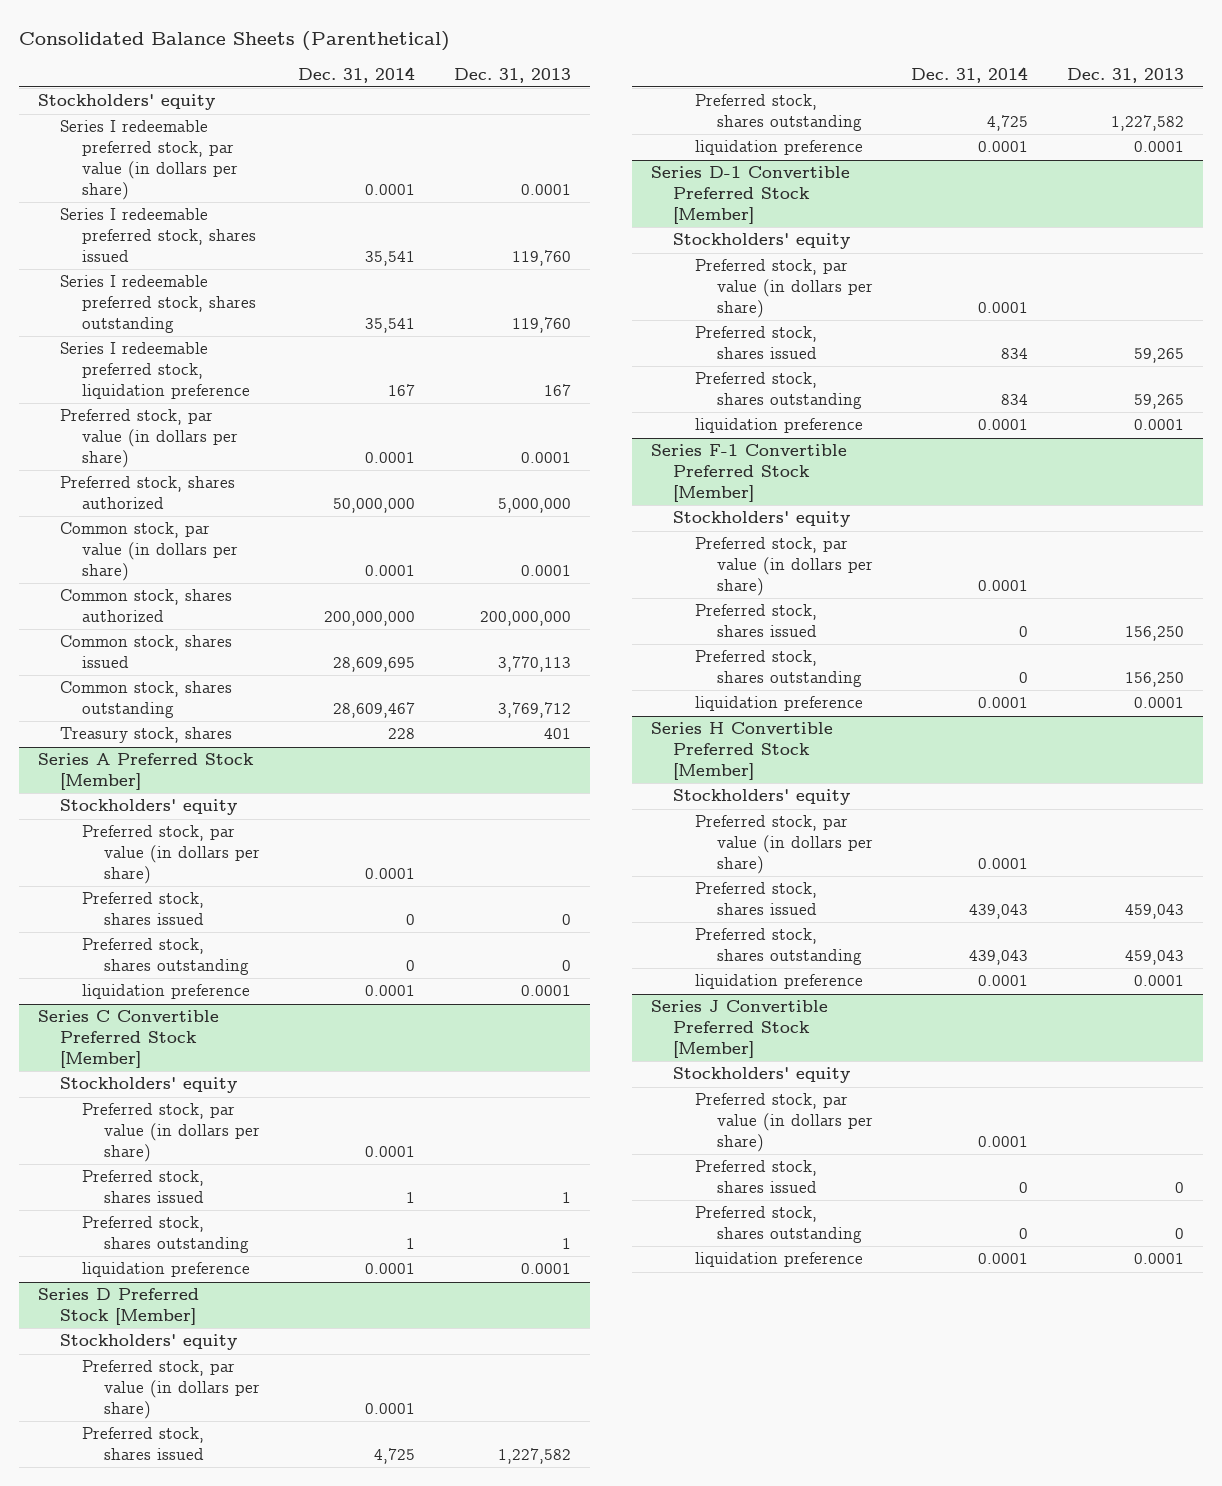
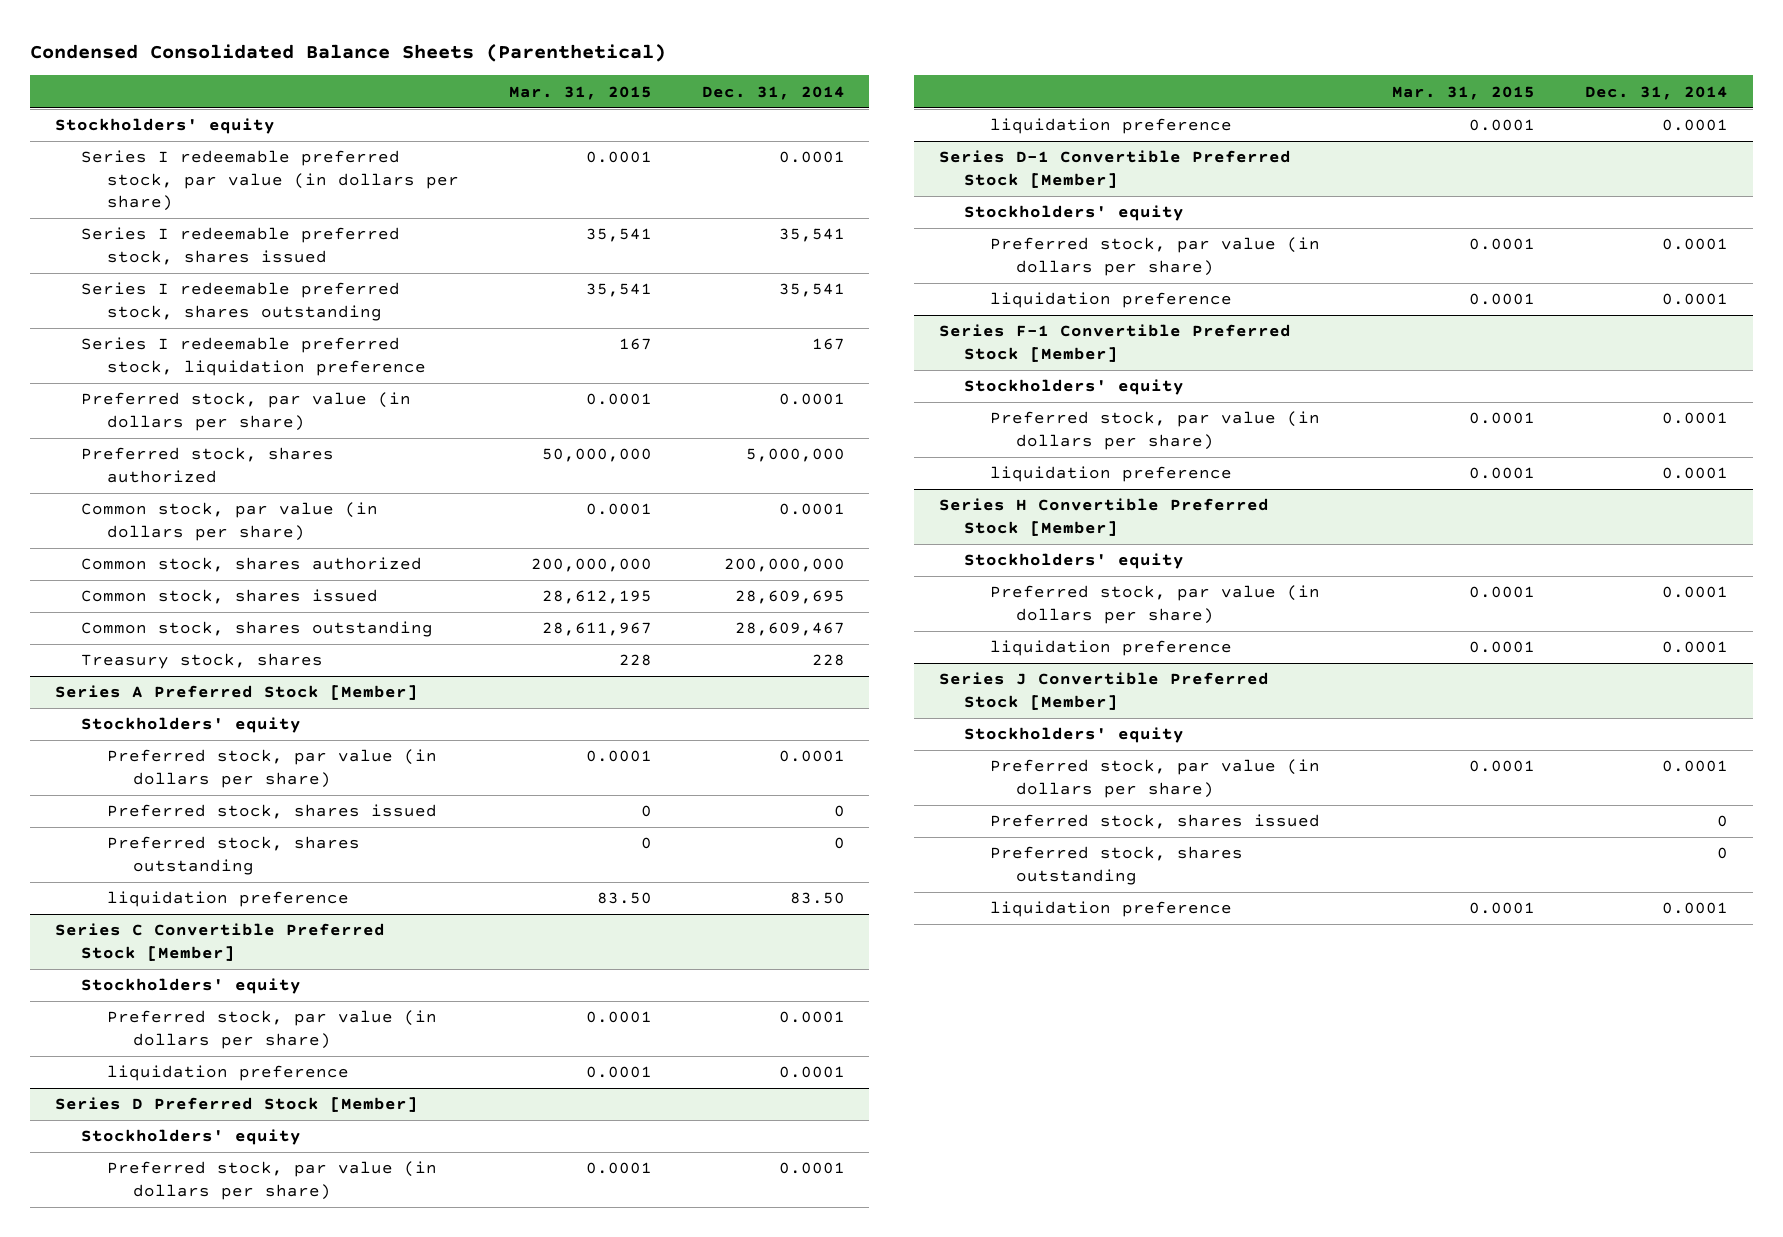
- Consolidated Balance Sheets (Parenthetical)
+ Condensed Consolidated Balance Sheets (Parenthetical)
- | Dec. 31, 2014 | Dec. 31, 2013
+ | Mar. 31, 2015 | Dec. 31, 2014
- Preferred stock, shares authorized | 50,000,000 | 5,000,000
+ Preferred stock, shares authorized | 50,000,000 | 5,000,000
@ Series A Preferred Stock [Member]
- liquidation preference | 0.0001 | 0.0001
+ liquidation preference | 83.50 | 83.50
@ Series C Convertible Preferred Stock [Member]
- Preferred stock, shares issued | 1 | 1
- Preferred stock, shares outstanding | 1 | 1
@ Series D Preferred Stock [Member]
- Preferred stock, shares issued | 4,725 | 1,227,582
- Preferred stock, shares outstanding | 4,725 | 1,227,582
@ Series D-1 Convertible Preferred Stock [Member]
- Preferred stock, shares issued | 834 | 59,265
- Preferred stock, shares outstanding | 834 | 59,265
@ Series F-1 Convertible Preferred Stock [Member]
- Preferred stock, shares issued | 0 | 156,250
- Preferred stock, shares outstanding | 0 | 156,250
@ Series H Convertible Preferred Stock [Member]
- Preferred stock, shares issued | 439,043 | 459,043
- Preferred stock, shares outstanding | 439,043 | 459,043

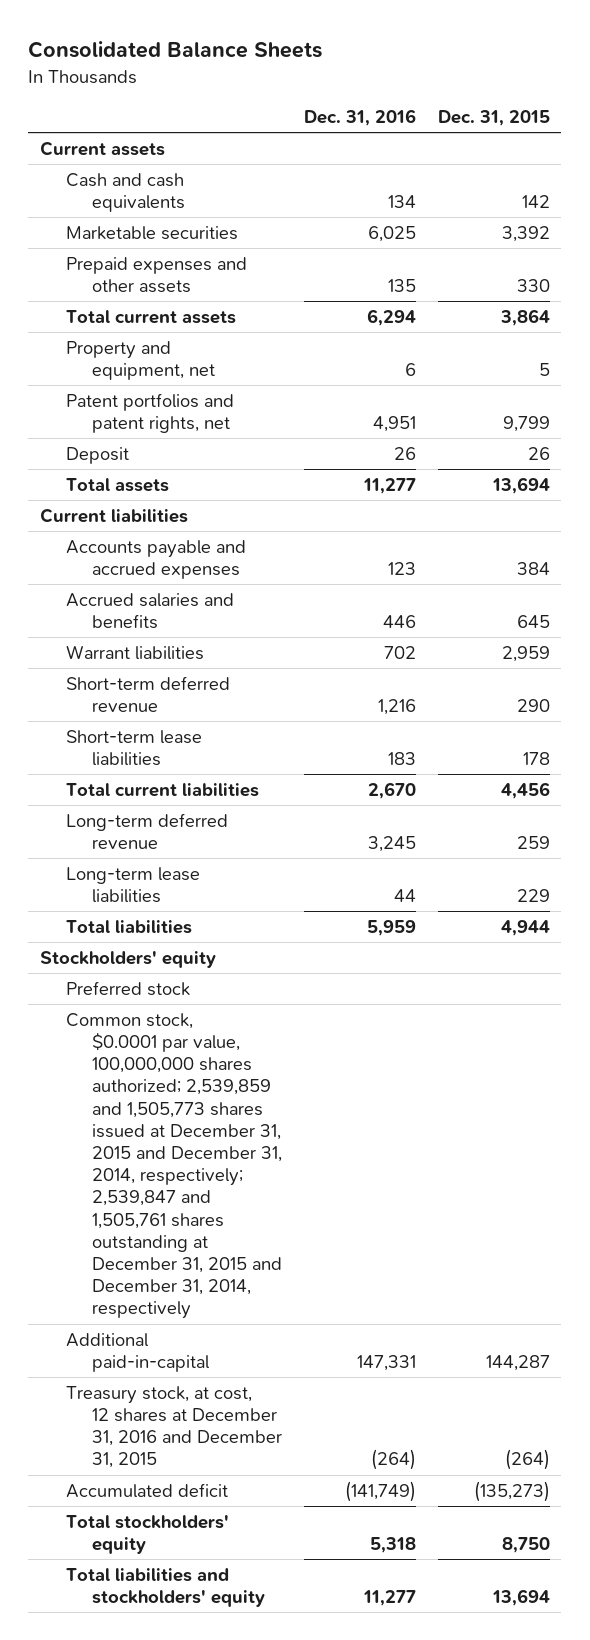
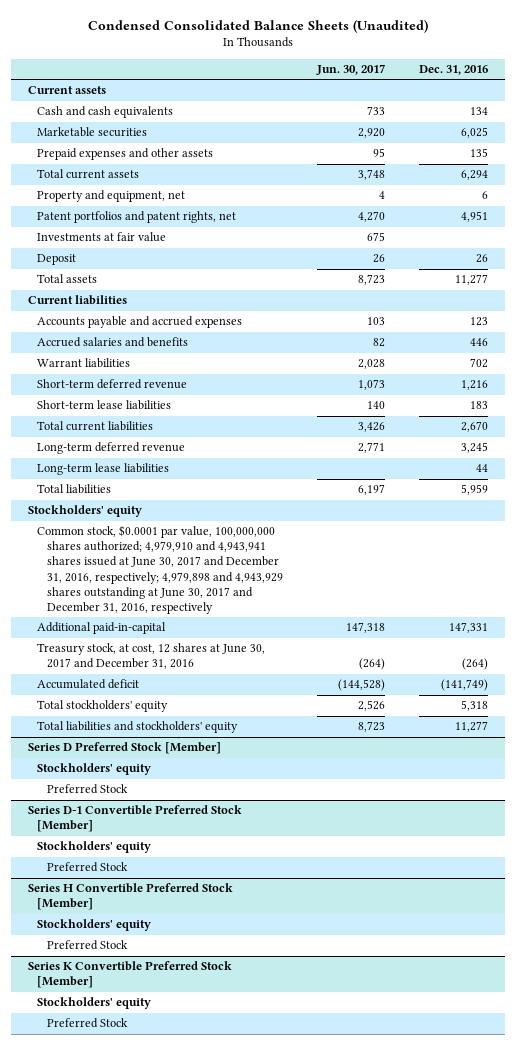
- Consolidated Balance Sheets
+ Condensed Consolidated Balance Sheets (Unaudited)
- | Dec. 31, 2016 | Dec. 31, 2015
+ | Jun. 30, 2017 | Dec. 31, 2016
+ Investments at fair value | 675 |
- Preferred stock
- Common stock, $0.0001 par value, 100,000,000 shares authorized; 2,539,859 and 1,505,773 shares issued at December 31, 2015 and December 31, 2014, respectively; 2,539,847 and 1,505,761 shares outstanding at December 31, 2015 and December 31, 2014, respectively
+ Common stock, $0.0001 par value, 100,000,000 shares authorized; 4,979,910 and 4,943,941 shares issued at June 30, 2017 and December 31, 2016, respectively; 4,979,898 and 4,943,929 shares outstanding at June 30, 2017 and December 31, 2016, respectively
- Treasury stock, at cost, 12 shares at December 31, 2016 and December 31, 2015 | (264) | (264)
+ Treasury stock, at cost, 12 shares at June 30, 2017 and December 31, 2016 | (264) | (264)
+ Series D Preferred Stock [Member]
+ Stockholders' equity
+ Preferred Stock
+ Series D-1 Convertible Preferred Stock [Member]
+ Stockholders' equity
+ Preferred Stock
+ Series H Convertible Preferred Stock [Member]
+ Stockholders' equity
+ Preferred Stock
+ Series K Convertible Preferred Stock [Member]
+ Stockholders' equity
+ Preferred Stock

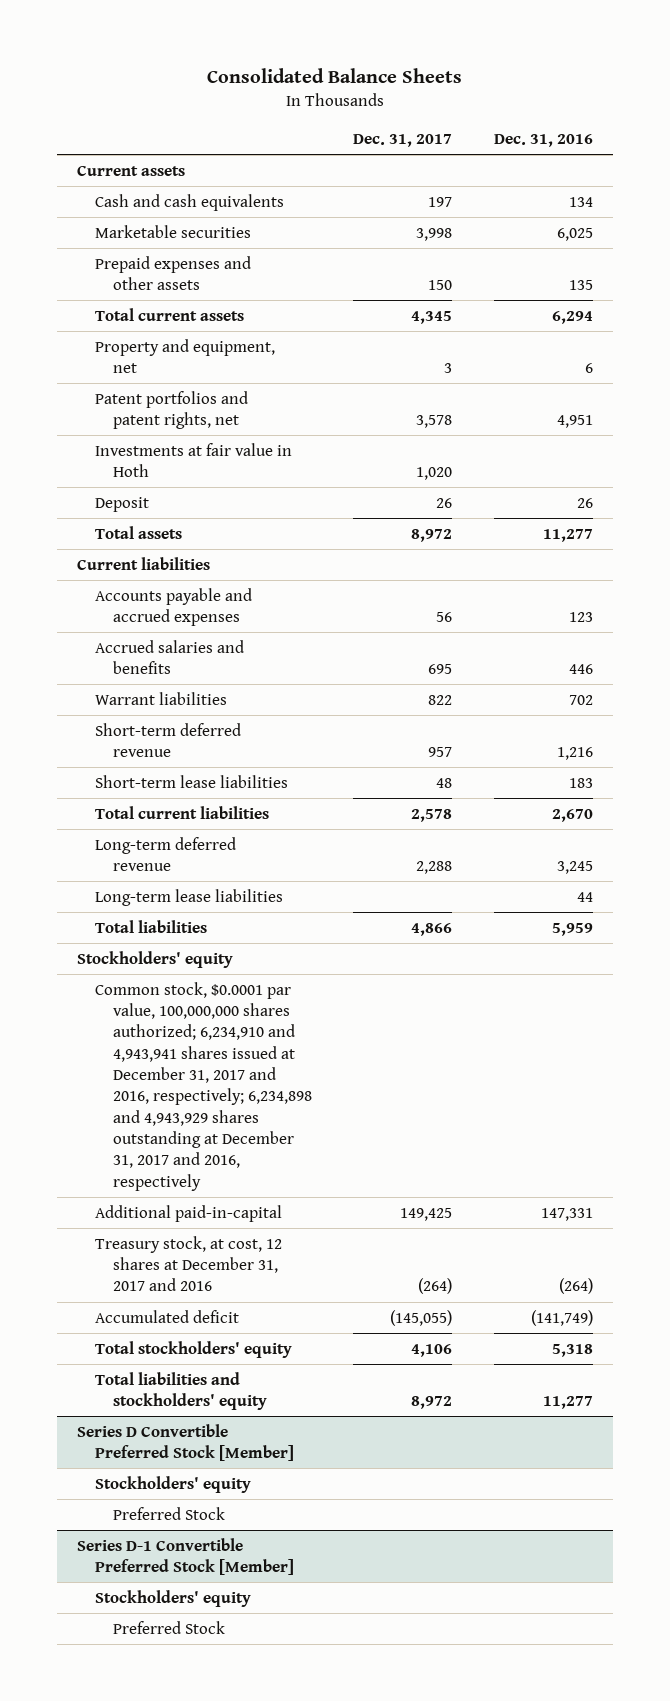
- Condensed Consolidated Balance Sheets (Unaudited)
+ Consolidated Balance Sheets
- | Jun. 30, 2017 | Dec. 31, 2016
+ | Dec. 31, 2017 | Dec. 31, 2016
- Investments at fair value | 675 |
+ Investments at fair value in Hoth | 1,020 |
- Common stock, $0.0001 par value, 100,000,000 shares authorized; 4,979,910 and 4,943,941 shares issued at June 30, 2017 and December 31, 2016, respectively; 4,979,898 and 4,943,929 shares outstanding at June 30, 2017 and December 31, 2016, respectively
+ Common stock, $0.0001 par value, 100,000,000 shares authorized; 6,234,910 and 4,943,941 shares issued at December 31, 2017 and 2016, respectively; 6,234,898 and 4,943,929 shares outstanding at December 31, 2017 and 2016, respectively
- Treasury stock, at cost, 12 shares at June 30, 2017 and December 31, 2016 | (264) | (264)
+ Treasury stock, at cost, 12 shares at December 31, 2017 and 2016 | (264) | (264)
- Series D Preferred Stock [Member]
+ Series D Convertible Preferred Stock [Member]
- Series H Convertible Preferred Stock [Member]
- Stockholders' equity
- Preferred Stock
- Series K Convertible Preferred Stock [Member]
- Stockholders' equity
- Preferred Stock

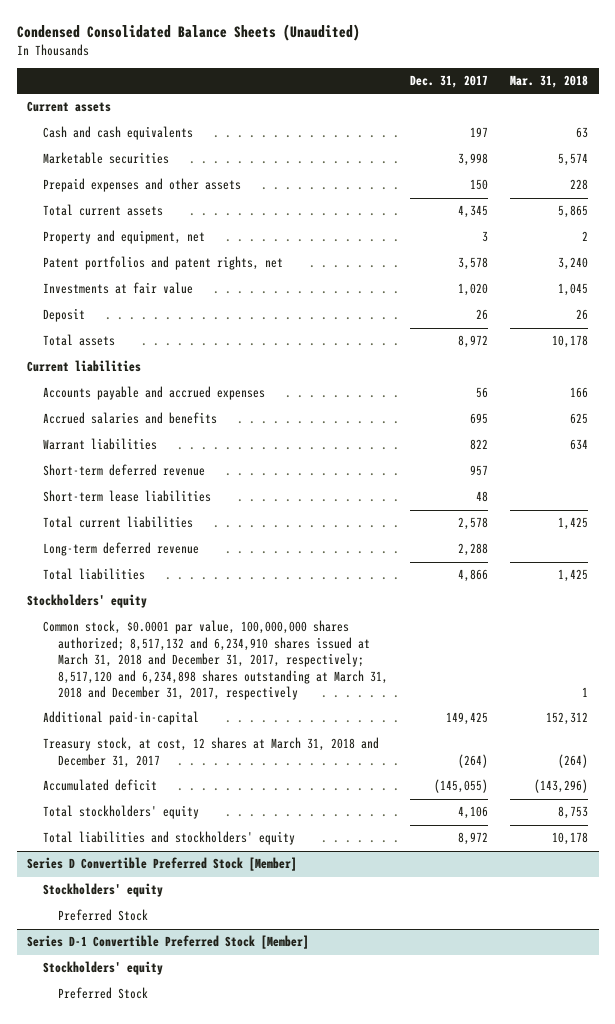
- Consolidated Balance Sheets
+ Condensed Consolidated Balance Sheets (Unaudited)
- | Dec. 31, 2017 | Dec. 31, 2016
+ | Dec. 31, 2017 | Mar. 31, 2018
- Investments at fair value in Hoth | 1,020 |
+ Investments at fair value | 1,020 | 1,045
- Long-term lease liabilities | | 44
- Common stock, $0.0001 par value, 100,000,000 shares authorized; 6,234,910 and 4,943,941 shares issued at December 31, 2017 and 2016, respectively; 6,234,898 and 4,943,929 shares outstanding at December 31, 2017 and 2016, respectively
+ Common stock, $0.0001 par value, 100,000,000 shares authorized; 8,517,132 and 6,234,910 shares issued at March 31, 2018 and December 31, 2017, respectively; 8,517,120 and 6,234,898 shares outstanding at March 31, 2018 and December 31, 2017, respectively | | 1
- Treasury stock, at cost, 12 shares at December 31, 2017 and 2016 | (264) | (264)
+ Treasury stock, at cost, 12 shares at March 31, 2018 and December 31, 2017 | (264) | (264)

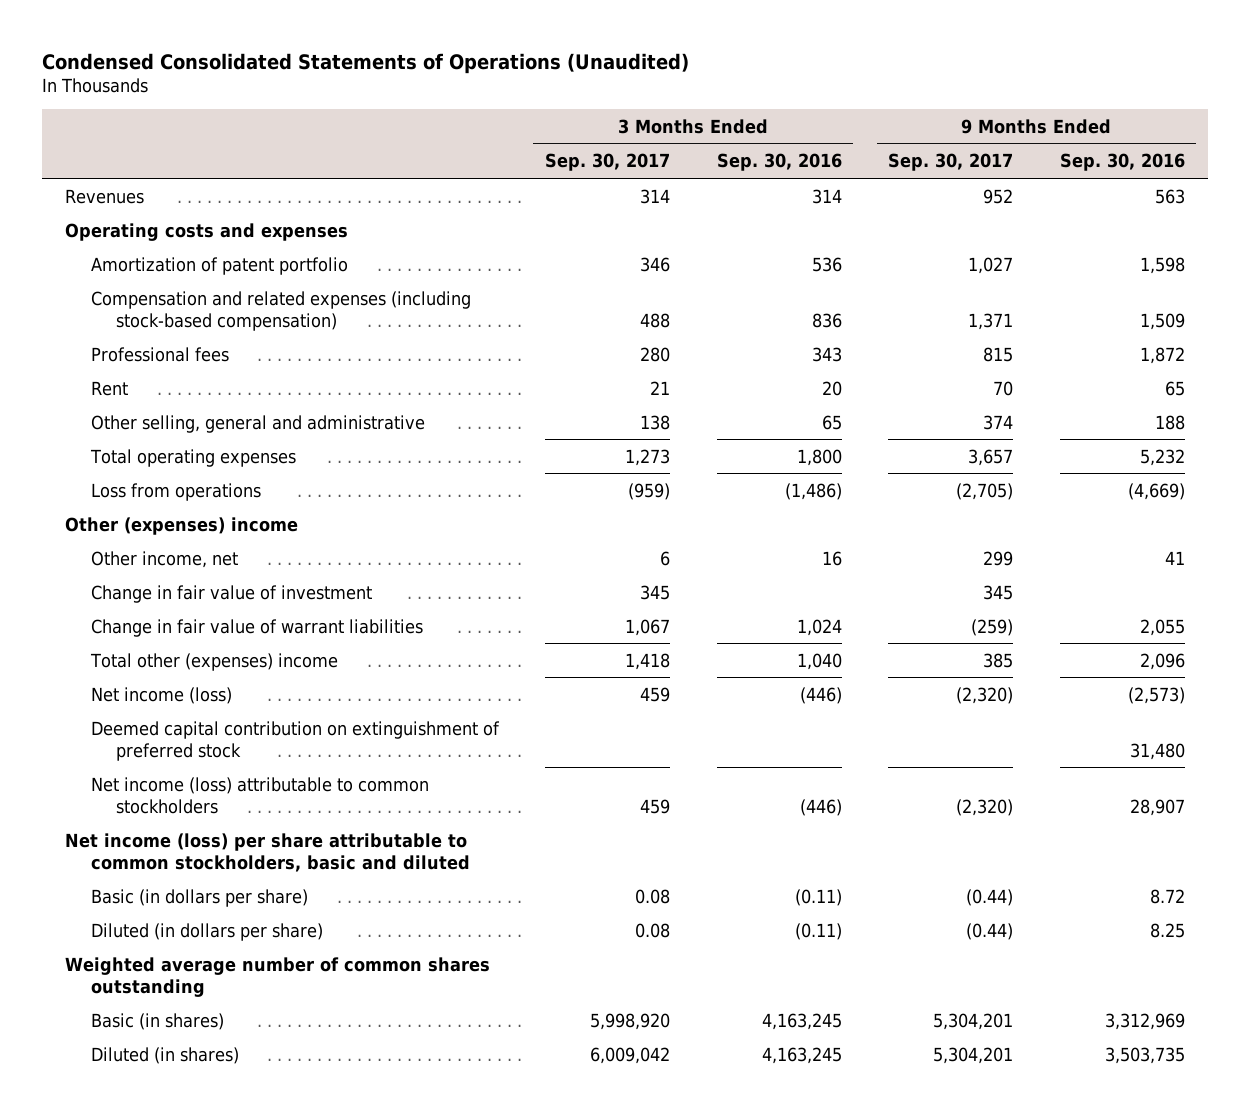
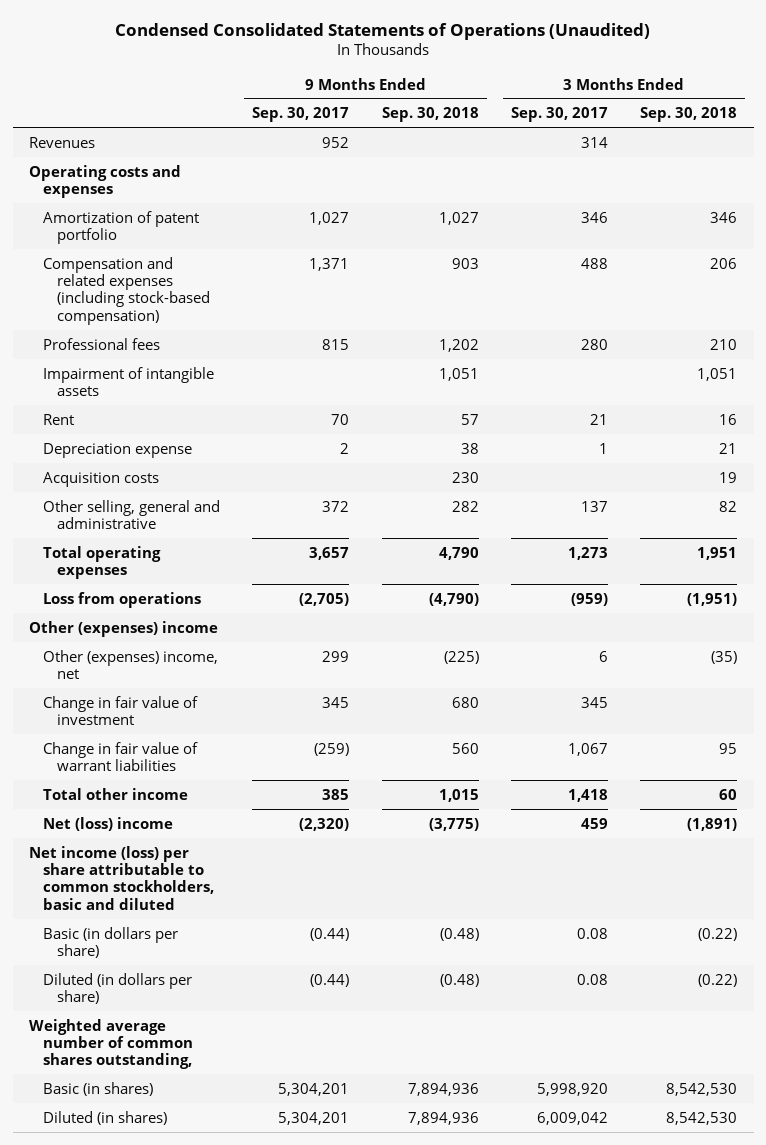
- | 3 Months Ended Sep. 30, 2017 | 3 Months Ended Sep. 30, 2016 | 9 Months Ended Sep. 30, 2017 | 9 Months Ended Sep. 30, 2016
+ | 9 Months Ended Sep. 30, 2017 | 9 Months Ended Sep. 30, 2018 | 3 Months Ended Sep. 30, 2017 | 3 Months Ended Sep. 30, 2018
+ Impairment of intangible assets | | 1,051 | | 1,051
- Other selling, general and administrative | 138 | 65 | 374 | 188
+ Depreciation expense | 2 | 38 | 1 | 21
+ Acquisition costs | | 230 | | 19
+ Other selling, general and administrative | 372 | 282 | 137 | 82
- Other income, net | 6 | 16 | 299 | 41
+ Other (expenses) income, net | 299 | (225) | 6 | (35)
- Total other (expenses) income | 1,418 | 1,040 | 385 | 2,096
- Net income (loss) | 459 | (446) | (2,320) | (2,573)
- Deemed capital contribution on extinguishment of preferred stock | | | | 31,480
- Net income (loss) attributable to common stockholders | 459 | (446) | (2,320) | 28,907
+ Total other income | 385 | 1,015 | 1,418 | 60
+ Net (loss) income | (2,320) | (3,775) | 459 | (1,891)
- Weighted average number of common shares outstanding
+ Weighted average number of common shares outstanding,

